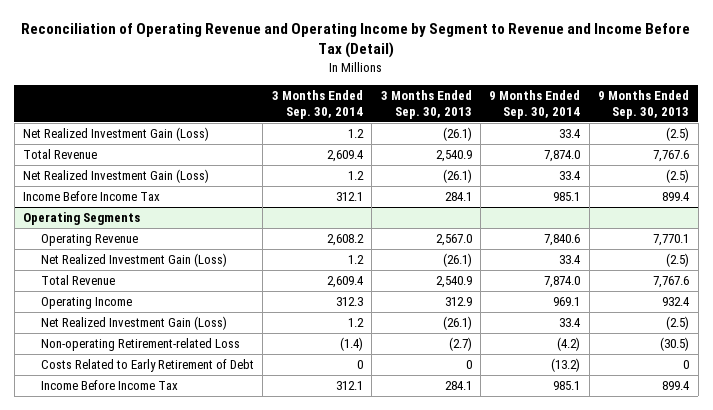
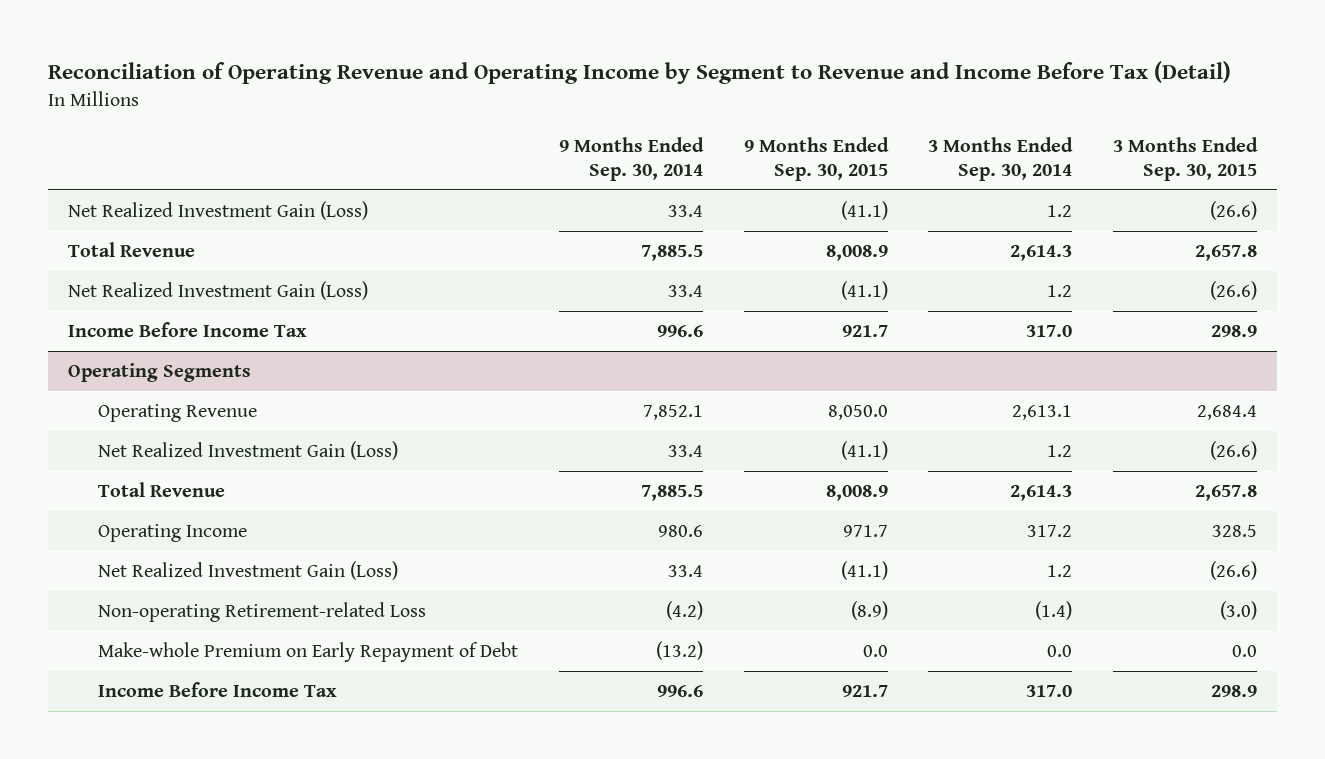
- | 3 Months Ended Sep. 30, 2014 | 3 Months Ended Sep. 30, 2013 | 9 Months Ended Sep. 30, 2014 | 9 Months Ended Sep. 30, 2013
+ | 9 Months Ended Sep. 30, 2014 | 9 Months Ended Sep. 30, 2015 | 3 Months Ended Sep. 30, 2014 | 3 Months Ended Sep. 30, 2015
- Total Revenue | 2,609.4 | 2,540.9 | 7,874.0 | 7,767.6
+ Total Revenue | 7,885.5 | 8,008.9 | 2,614.3 | 2,657.8
- Income Before Income Tax | 312.1 | 284.1 | 985.1 | 899.4
+ Income Before Income Tax | 996.6 | 921.7 | 317.0 | 298.9
@ Operating Segments
- Operating Revenue | 2,608.2 | 2,567.0 | 7,840.6 | 7,770.1
+ Operating Revenue | 7,852.1 | 8,050.0 | 2,613.1 | 2,684.4
- Total Revenue | 2,609.4 | 2,540.9 | 7,874.0 | 7,767.6
- Operating Income | 312.3 | 312.9 | 969.1 | 932.4
+ Total Revenue | 7,885.5 | 8,008.9 | 2,614.3 | 2,657.8
+ Operating Income | 980.6 | 971.7 | 317.2 | 328.5
- Costs Related to Early Retirement of Debt | 0 | 0 | (13.2) | 0
- Income Before Income Tax | 312.1 | 284.1 | 985.1 | 899.4
+ Make-whole Premium on Early Repayment of Debt | (13.2) | 0.0 | 0.0 | 0.0
+ Income Before Income Tax | 996.6 | 921.7 | 317.0 | 298.9

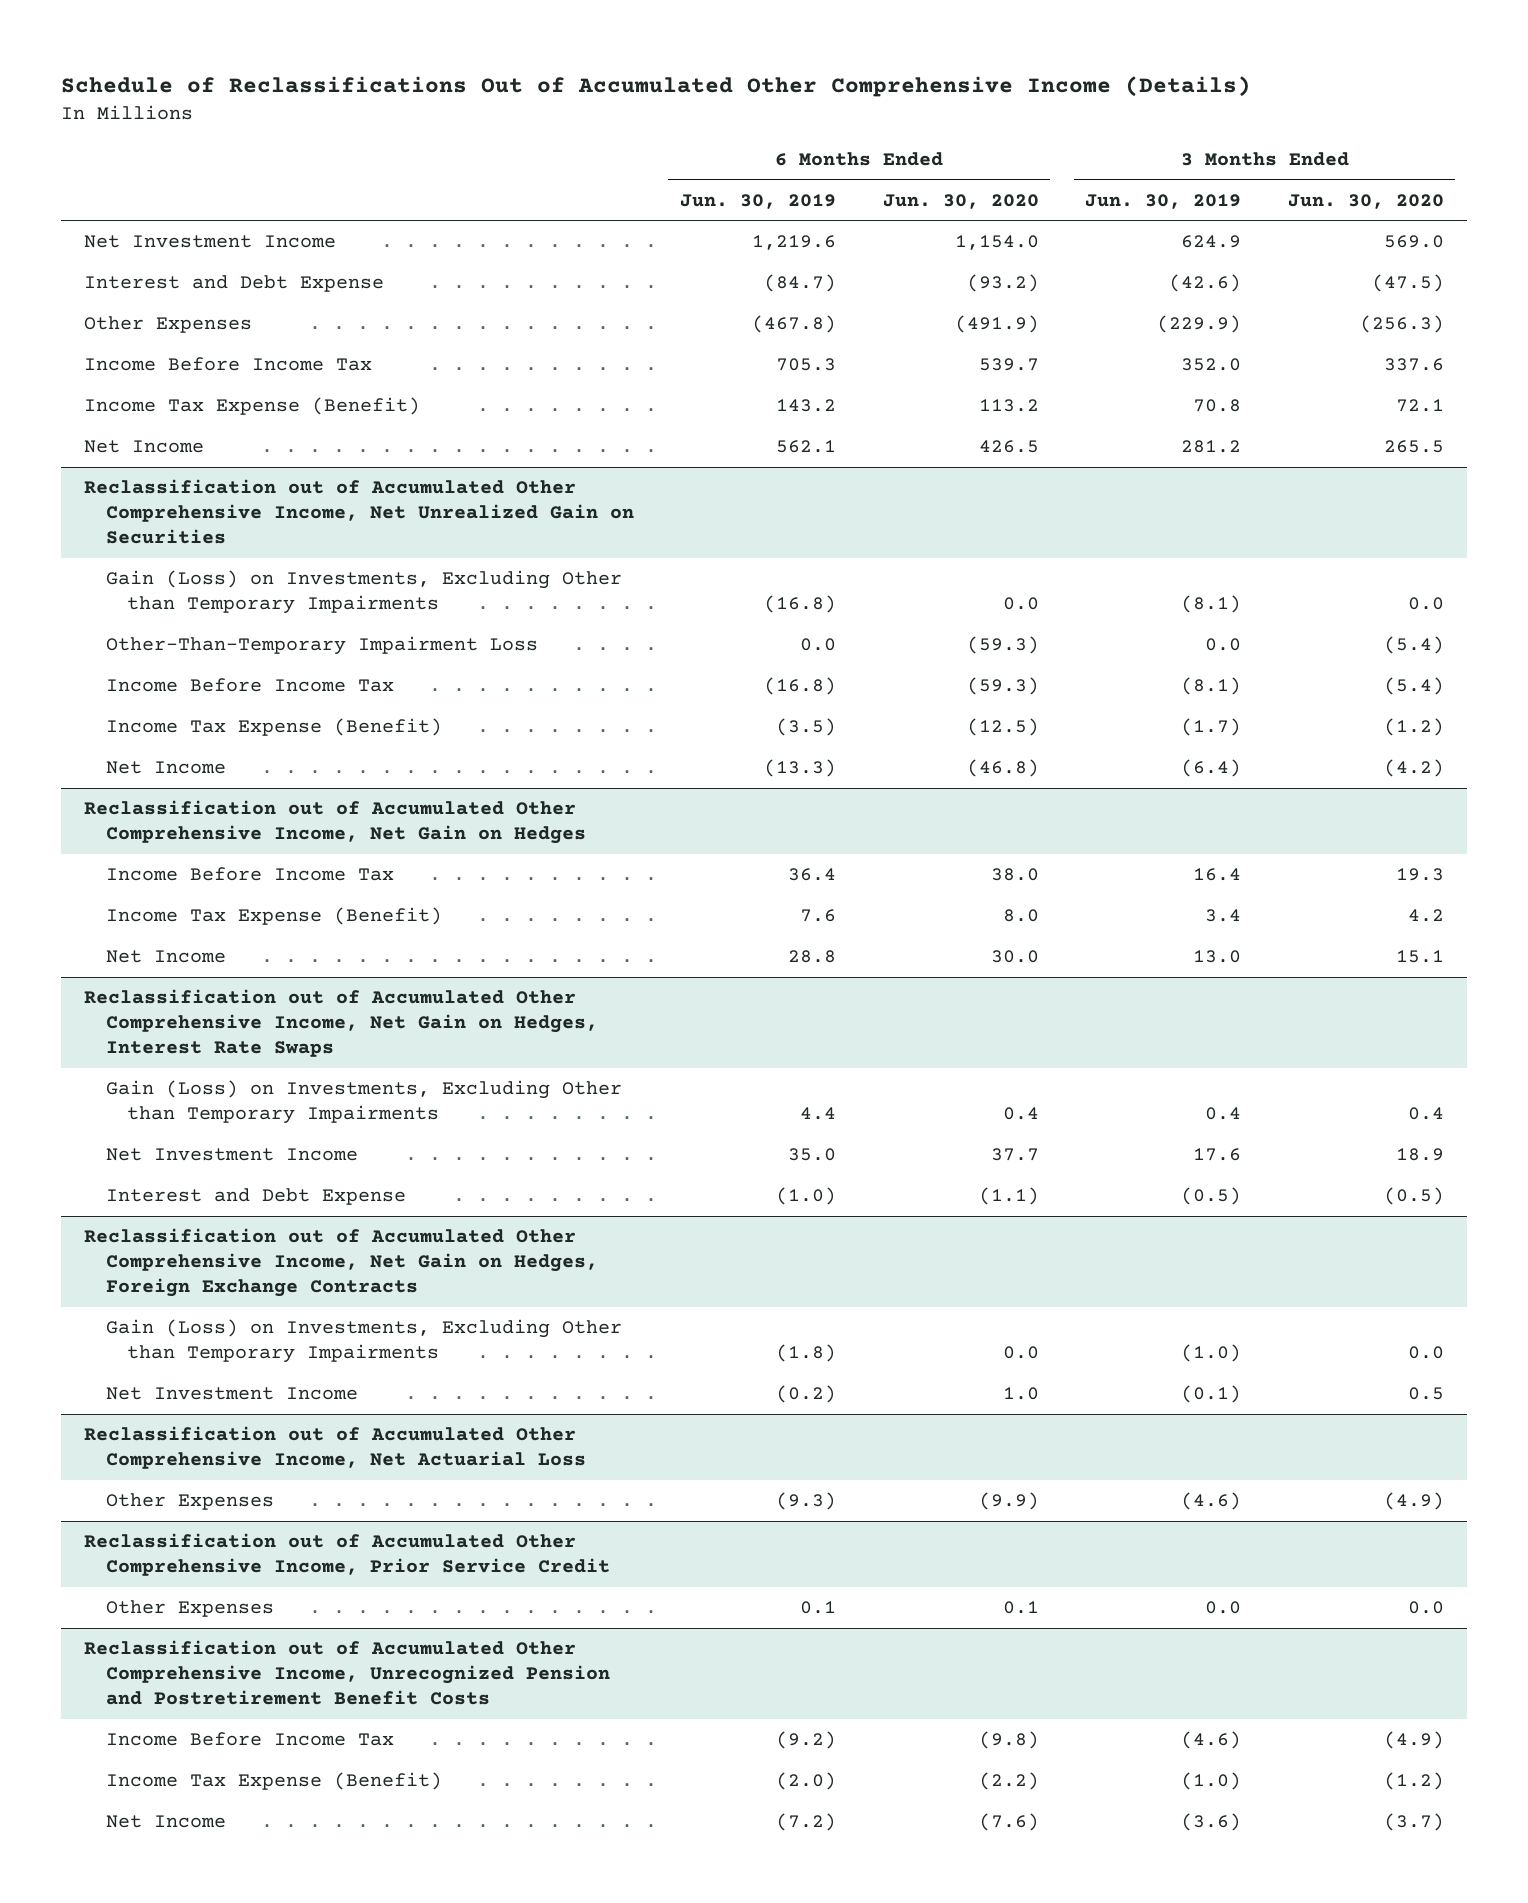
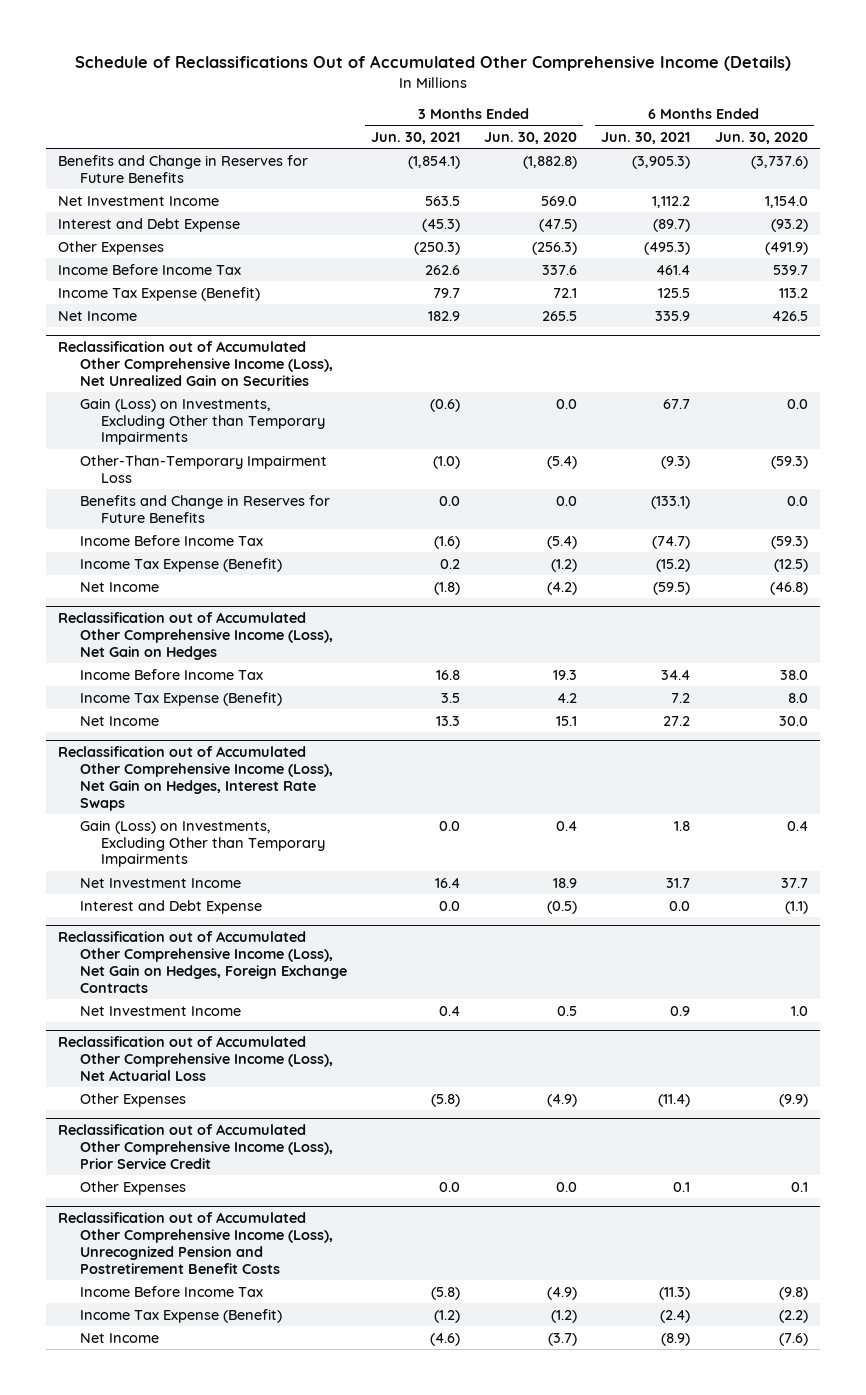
- | 6 Months Ended Jun. 30, 2019 | 6 Months Ended Jun. 30, 2020 | 3 Months Ended Jun. 30, 2019 | 3 Months Ended Jun. 30, 2020
+ | 3 Months Ended Jun. 30, 2021 | 3 Months Ended Jun. 30, 2020 | 6 Months Ended Jun. 30, 2021 | 6 Months Ended Jun. 30, 2020
+ Benefits and Change in Reserves for Future Benefits | (1,854.1) | (1,882.8) | (3,905.3) | (3,737.6)
- Reclassification out of Accumulated Other Comprehensive Income, Net Unrealized Gain on Securities
+ Reclassification out of Accumulated Other Comprehensive Income (Loss), Net Unrealized Gain on Securities
+ Benefits and Change in Reserves for Future Benefits | 0.0 | 0.0 | (133.1) | 0.0
- Reclassification out of Accumulated Other Comprehensive Income, Net Gain on Hedges
+ Reclassification out of Accumulated Other Comprehensive Income (Loss), Net Gain on Hedges
- Reclassification out of Accumulated Other Comprehensive Income, Net Gain on Hedges, Interest Rate Swaps
+ Reclassification out of Accumulated Other Comprehensive Income (Loss), Net Gain on Hedges, Interest Rate Swaps
- Reclassification out of Accumulated Other Comprehensive Income, Net Gain on Hedges, Foreign Exchange Contracts
- Gain (Loss) on Investments, Excluding Other than Temporary Impairments | (1.8) | 0.0 | (1.0) | 0.0
+ Reclassification out of Accumulated Other Comprehensive Income (Loss), Net Gain on Hedges, Foreign Exchange Contracts
- Reclassification out of Accumulated Other Comprehensive Income, Net Actuarial Loss
+ Reclassification out of Accumulated Other Comprehensive Income (Loss), Net Actuarial Loss
- Reclassification out of Accumulated Other Comprehensive Income, Prior Service Credit
+ Reclassification out of Accumulated Other Comprehensive Income (Loss), Prior Service Credit
- Reclassification out of Accumulated Other Comprehensive Income, Unrecognized Pension and Postretirement Benefit Costs
+ Reclassification out of Accumulated Other Comprehensive Income (Loss), Unrecognized Pension and Postretirement Benefit Costs

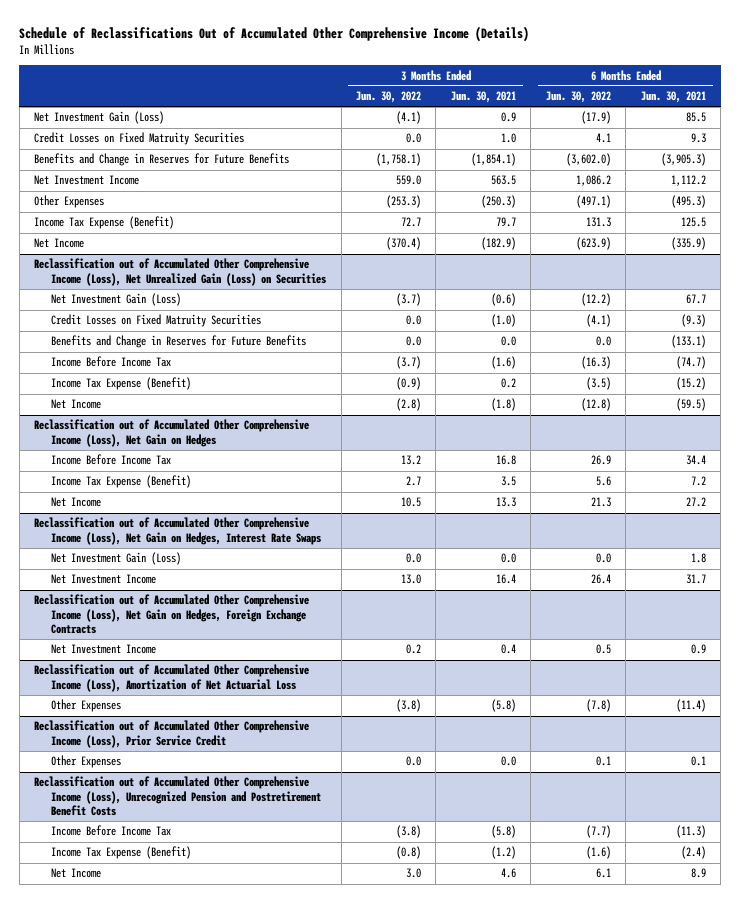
- | 3 Months Ended Jun. 30, 2021 | 3 Months Ended Jun. 30, 2020 | 6 Months Ended Jun. 30, 2021 | 6 Months Ended Jun. 30, 2020
+ | 3 Months Ended Jun. 30, 2022 | 3 Months Ended Jun. 30, 2021 | 6 Months Ended Jun. 30, 2022 | 6 Months Ended Jun. 30, 2021
+ Net Investment Gain (Loss) | (4.1) | 0.9 | (17.9) | 85.5
+ Credit Losses on Fixed Matruity Securities | 0.0 | 1.0 | 4.1 | 9.3
- Interest and Debt Expense | (45.3) | (47.5) | (89.7) | (93.2)
- Income Before Income Tax | 262.6 | 337.6 | 461.4 | 539.7
- Net Income | 182.9 | 265.5 | 335.9 | 426.5
- Reclassification out of Accumulated Other Comprehensive Income (Loss), Net Unrealized Gain on Securities
- Gain (Loss) on Investments, Excluding Other than Temporary Impairments | (0.6) | 0.0 | 67.7 | 0.0
- Other-Than-Temporary Impairment Loss | (1.0) | (5.4) | (9.3) | (59.3)
+ Net Income | (370.4) | (182.9) | (623.9) | (335.9)
+ Reclassification out of Accumulated Other Comprehensive Income (Loss), Net Unrealized Gain (Loss) on Securities
+ Net Investment Gain (Loss) | (3.7) | (0.6) | (12.2) | 67.7
+ Credit Losses on Fixed Matruity Securities | 0.0 | (1.0) | (4.1) | (9.3)
@ Reclassification out of Accumulated Other Comprehensive Income (Loss), Net Gain on Hedges, Interest Rate Swaps
- Gain (Loss) on Investments, Excluding Other than Temporary Impairments | 0.0 | 0.4 | 1.8 | 0.4
+ Net Investment Gain (Loss) | 0.0 | 0.0 | 0.0 | 1.8
- Interest and Debt Expense | 0.0 | (0.5) | 0.0 | (1.1)
- Reclassification out of Accumulated Other Comprehensive Income (Loss), Net Actuarial Loss
+ Reclassification out of Accumulated Other Comprehensive Income (Loss), Amortization of Net Actuarial Loss
@ Reclassification out of Accumulated Other Comprehensive Income (Loss), Unrecognized Pension and Postretirement Benefit Costs
- Net Income | (4.6) | (3.7) | (8.9) | (7.6)
+ Net Income | 3.0 | 4.6 | 6.1 | 8.9

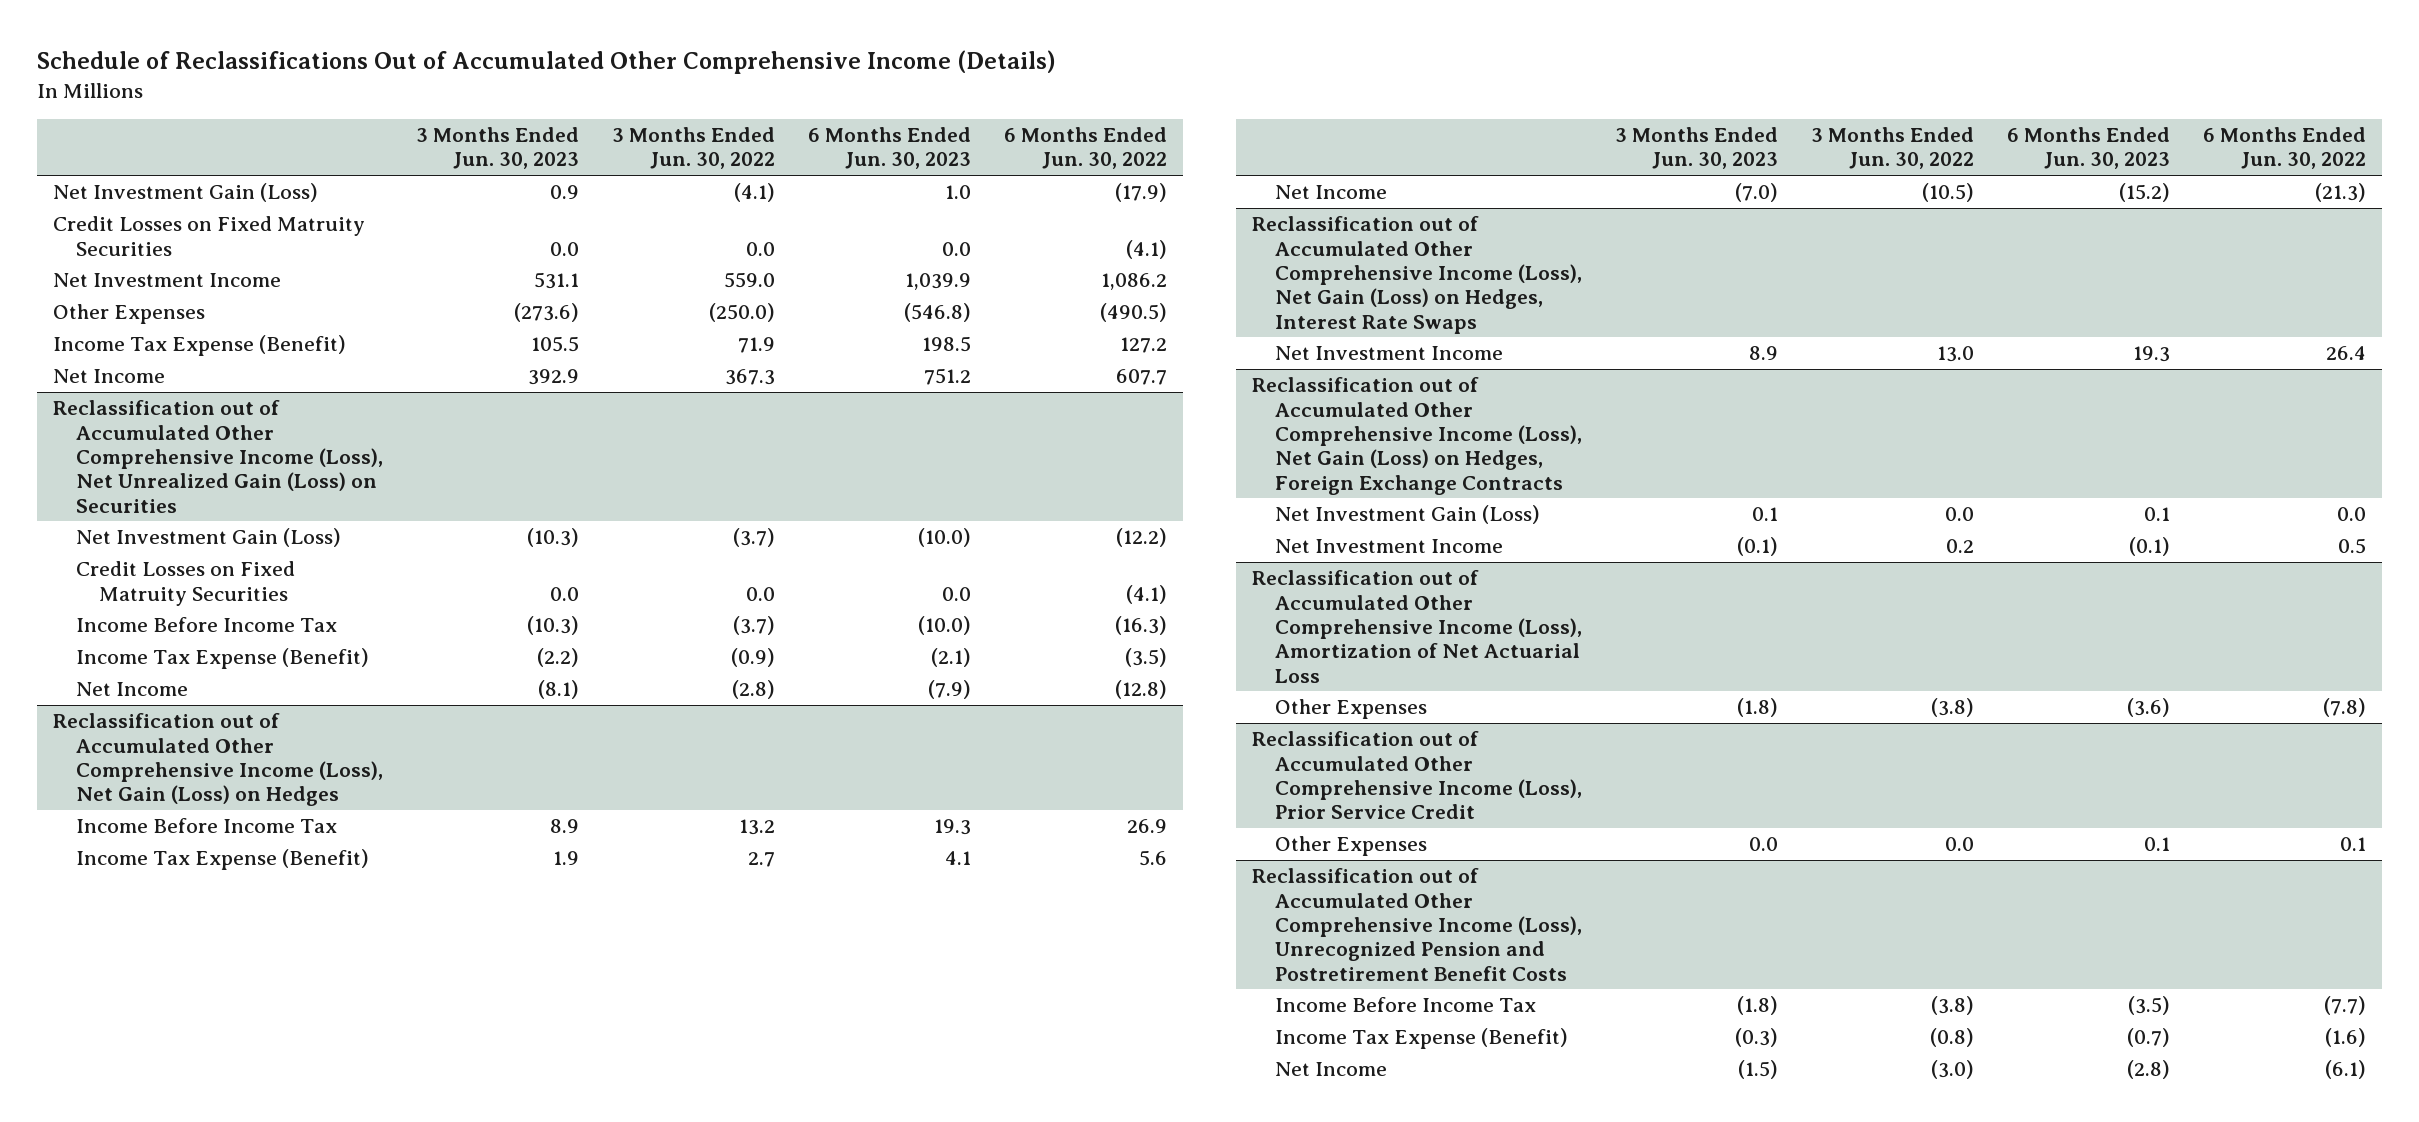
- | 3 Months Ended Jun. 30, 2022 | 3 Months Ended Jun. 30, 2021 | 6 Months Ended Jun. 30, 2022 | 6 Months Ended Jun. 30, 2021
+ | 3 Months Ended Jun. 30, 2023 | 3 Months Ended Jun. 30, 2022 | 6 Months Ended Jun. 30, 2023 | 6 Months Ended Jun. 30, 2022
- Credit Losses on Fixed Matruity Securities | 0.0 | 1.0 | 4.1 | 9.3
- Benefits and Change in Reserves for Future Benefits | (1,758.1) | (1,854.1) | (3,602.0) | (3,905.3)
+ Credit Losses on Fixed Matruity Securities | 0.0 | 0.0 | 0.0 | (4.1)
- Other Expenses | (253.3) | (250.3) | (497.1) | (495.3)
- Income Tax Expense (Benefit) | 72.7 | 79.7 | 131.3 | 125.5
- Net Income | (370.4) | (182.9) | (623.9) | (335.9)
+ Other Expenses | (273.6) | (250.0) | (546.8) | (490.5)
+ Income Tax Expense (Benefit) | 105.5 | 71.9 | 198.5 | 127.2
+ Net Income | 392.9 | 367.3 | 751.2 | 607.7
@ Reclassification out of Accumulated Other Comprehensive Income (Loss), Net Unrealized Gain (Loss) on Securities
- Benefits and Change in Reserves for Future Benefits | 0.0 | 0.0 | 0.0 | (133.1)
- Reclassification out of Accumulated Other Comprehensive Income (Loss), Net Gain on Hedges
+ Reclassification out of Accumulated Other Comprehensive Income (Loss), Net Gain (Loss) on Hedges
- Net Income | 10.5 | 13.3 | 21.3 | 27.2
- Reclassification out of Accumulated Other Comprehensive Income (Loss), Net Gain on Hedges, Interest Rate Swaps
- Net Investment Gain (Loss) | 0.0 | 0.0 | 0.0 | 1.8
+ Net Income | (7.0) | (10.5) | (15.2) | (21.3)
+ Reclassification out of Accumulated Other Comprehensive Income (Loss), Net Gain (Loss) on Hedges, Interest Rate Swaps
- Reclassification out of Accumulated Other Comprehensive Income (Loss), Net Gain on Hedges, Foreign Exchange Contracts
+ Reclassification out of Accumulated Other Comprehensive Income (Loss), Net Gain (Loss) on Hedges, Foreign Exchange Contracts
+ Net Investment Gain (Loss) | 0.1 | 0.0 | 0.1 | 0.0
@ Reclassification out of Accumulated Other Comprehensive Income (Loss), Unrecognized Pension and Postretirement Benefit Costs
- Net Income | 3.0 | 4.6 | 6.1 | 8.9
+ Net Income | (1.5) | (3.0) | (2.8) | (6.1)

